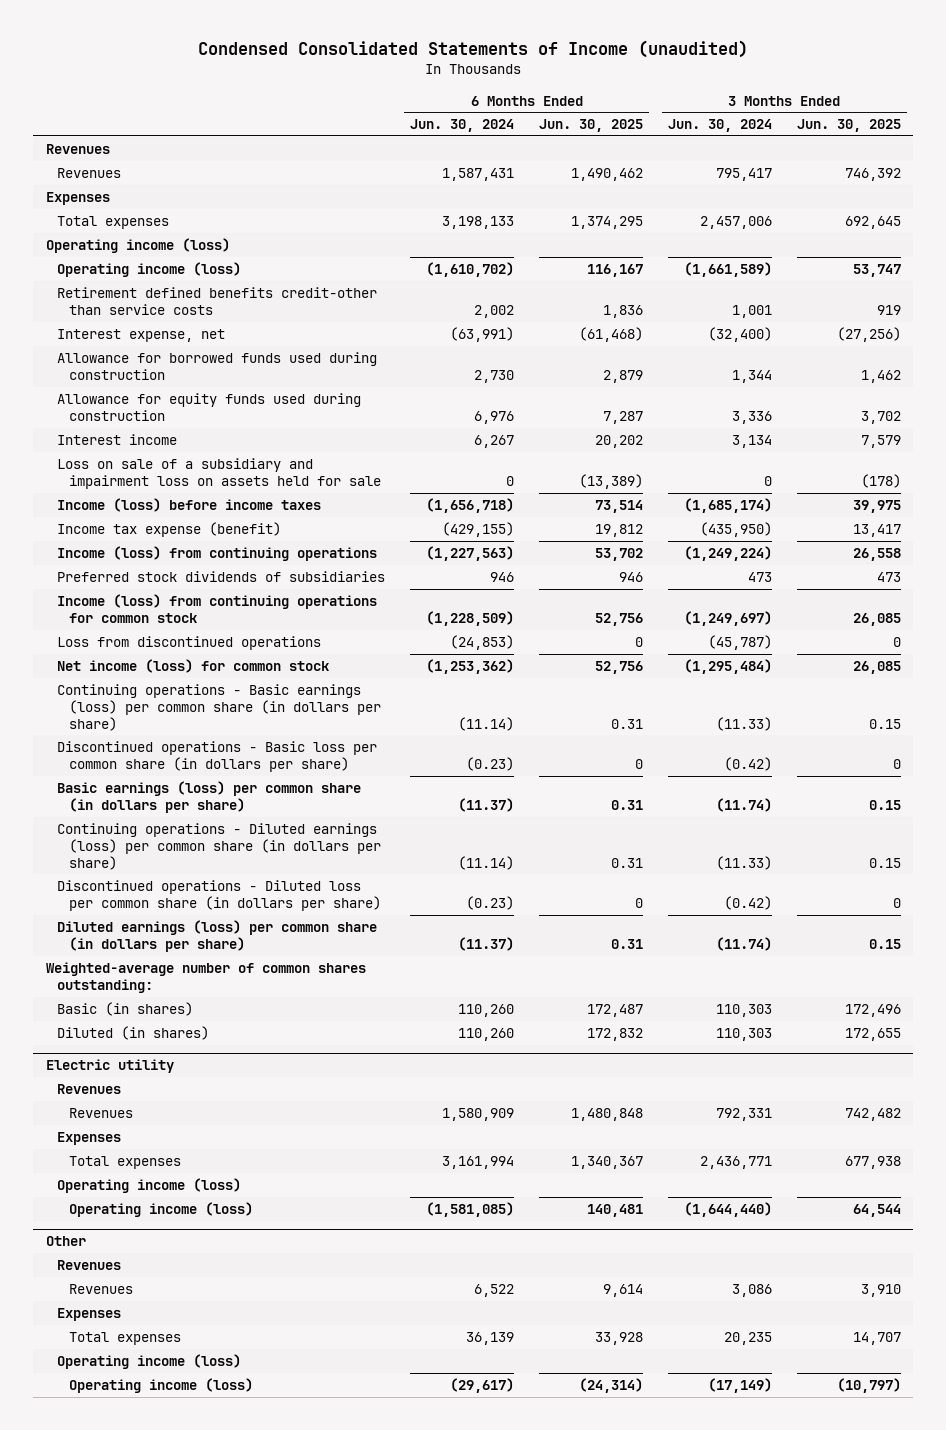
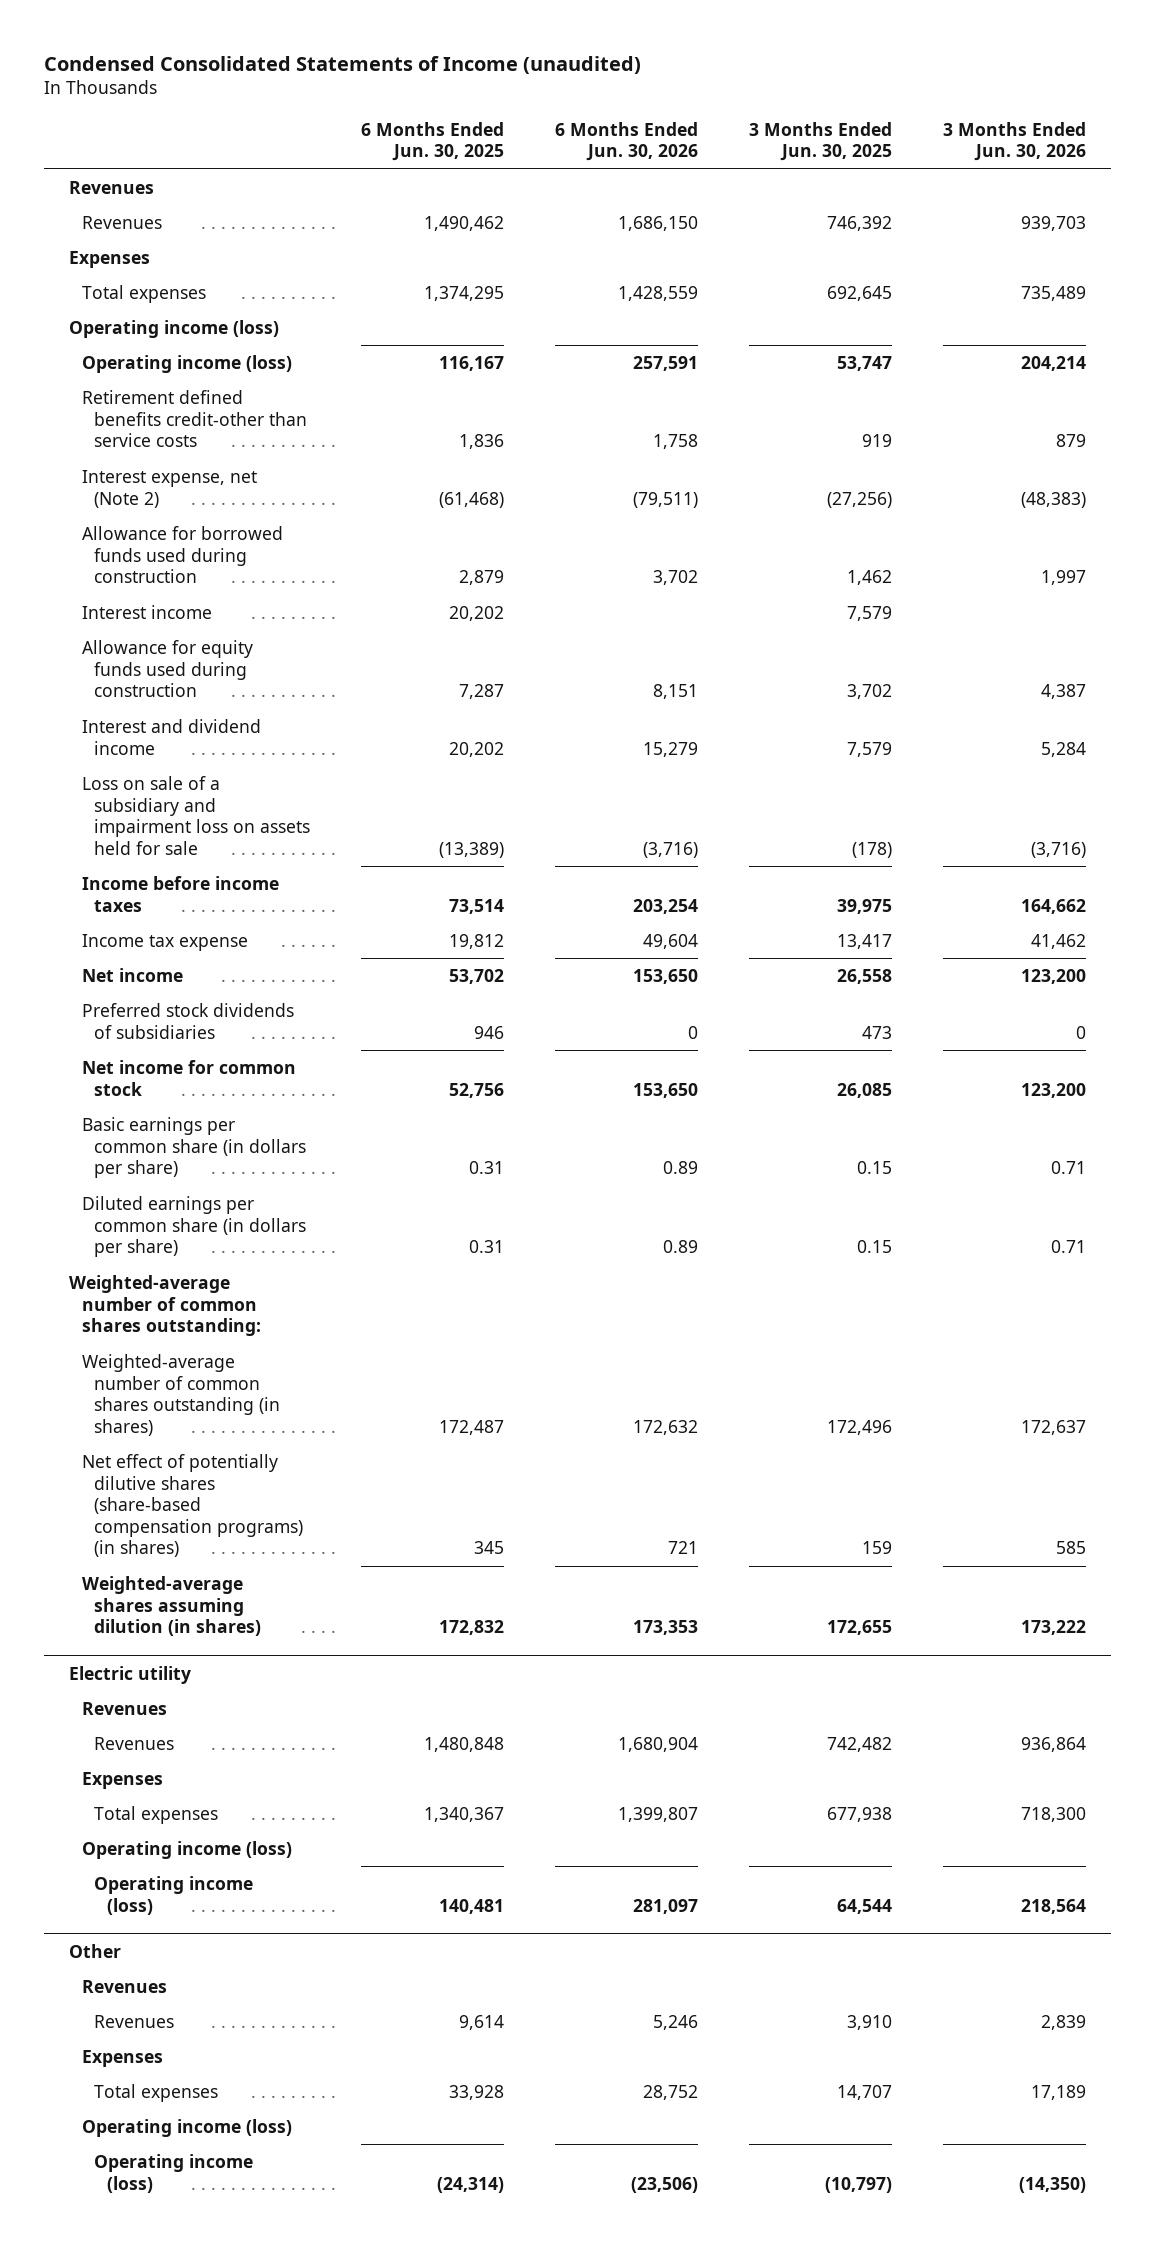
- | 6 Months Ended Jun. 30, 2024 | 6 Months Ended Jun. 30, 2025 | 3 Months Ended Jun. 30, 2024 | 3 Months Ended Jun. 30, 2025
+ | 6 Months Ended Jun. 30, 2025 | 6 Months Ended Jun. 30, 2026 | 3 Months Ended Jun. 30, 2025 | 3 Months Ended Jun. 30, 2026
- Interest expense, net | (63,991) | (61,468) | (32,400) | (27,256)
+ Interest expense, net (Note 2) | (61,468) | (79,511) | (27,256) | (48,383)
moved down: Allowance for equity funds used during construction | 7,287 | 8,151 | 3,702 | 4,387
+ Interest and dividend income | 20,202 | 15,279 | 7,579 | 5,284
- Income (loss) before income taxes | (1,656,718) | 73,514 | (1,685,174) | 39,975
- Income tax expense (benefit) | (429,155) | 19,812 | (435,950) | 13,417
- Income (loss) from continuing operations | (1,227,563) | 53,702 | (1,249,224) | 26,558
+ Income before income taxes | 73,514 | 203,254 | 39,975 | 164,662
+ Income tax expense | 19,812 | 49,604 | 13,417 | 41,462
+ Net income | 53,702 | 153,650 | 26,558 | 123,200
- Income (loss) from continuing operations for common stock | (1,228,509) | 52,756 | (1,249,697) | 26,085
- Loss from discontinued operations | (24,853) | 0 | (45,787) | 0
- Net income (loss) for common stock | (1,253,362) | 52,756 | (1,295,484) | 26,085
- Continuing operations - Basic earnings (loss) per common share (in dollars per share) | (11.14) | 0.31 | (11.33) | 0.15
- Discontinued operations - Basic loss per common share (in dollars per share) | (0.23) | 0 | (0.42) | 0
- Basic earnings (loss) per common share (in dollars per share) | (11.37) | 0.31 | (11.74) | 0.15
- Continuing operations - Diluted earnings (loss) per common share (in dollars per share) | (11.14) | 0.31 | (11.33) | 0.15
- Discontinued operations - Diluted loss per common share (in dollars per share) | (0.23) | 0 | (0.42) | 0
- Diluted earnings (loss) per common share (in dollars per share) | (11.37) | 0.31 | (11.74) | 0.15
+ Net income for common stock | 52,756 | 153,650 | 26,085 | 123,200
+ Basic earnings per common share (in dollars per share) | 0.31 | 0.89 | 0.15 | 0.71
+ Diluted earnings per common share (in dollars per share) | 0.31 | 0.89 | 0.15 | 0.71
- Basic (in shares) | 110,260 | 172,487 | 110,303 | 172,496
- Diluted (in shares) | 110,260 | 172,832 | 110,303 | 172,655
+ Weighted-average number of common shares outstanding (in shares) | 172,487 | 172,632 | 172,496 | 172,637
+ Net effect of potentially dilutive shares (share-based compensation programs) (in shares) | 345 | 721 | 159 | 585
+ Weighted-average shares assuming dilution (in shares) | 172,832 | 173,353 | 172,655 | 173,222

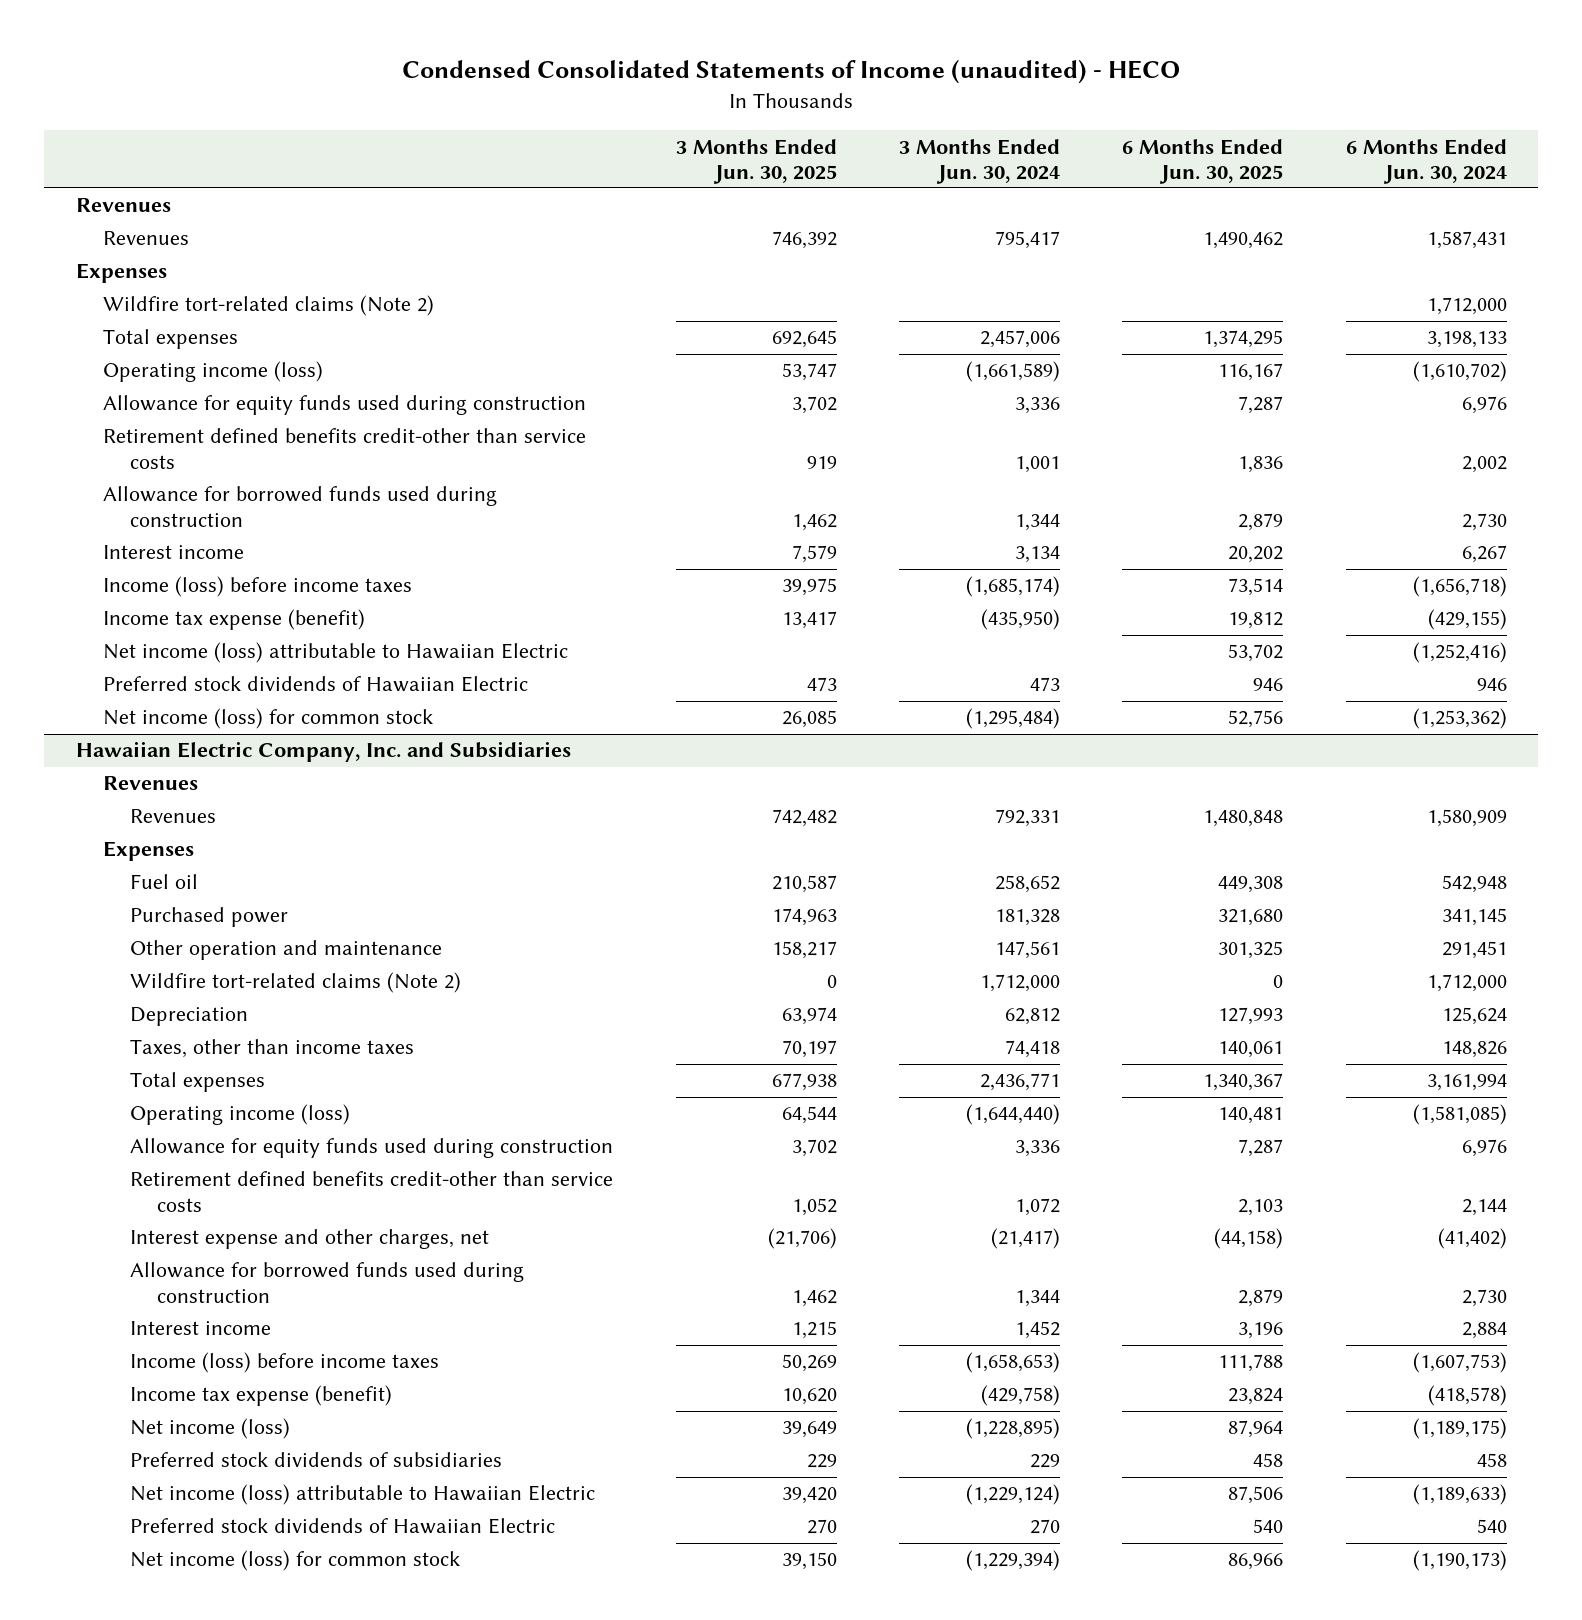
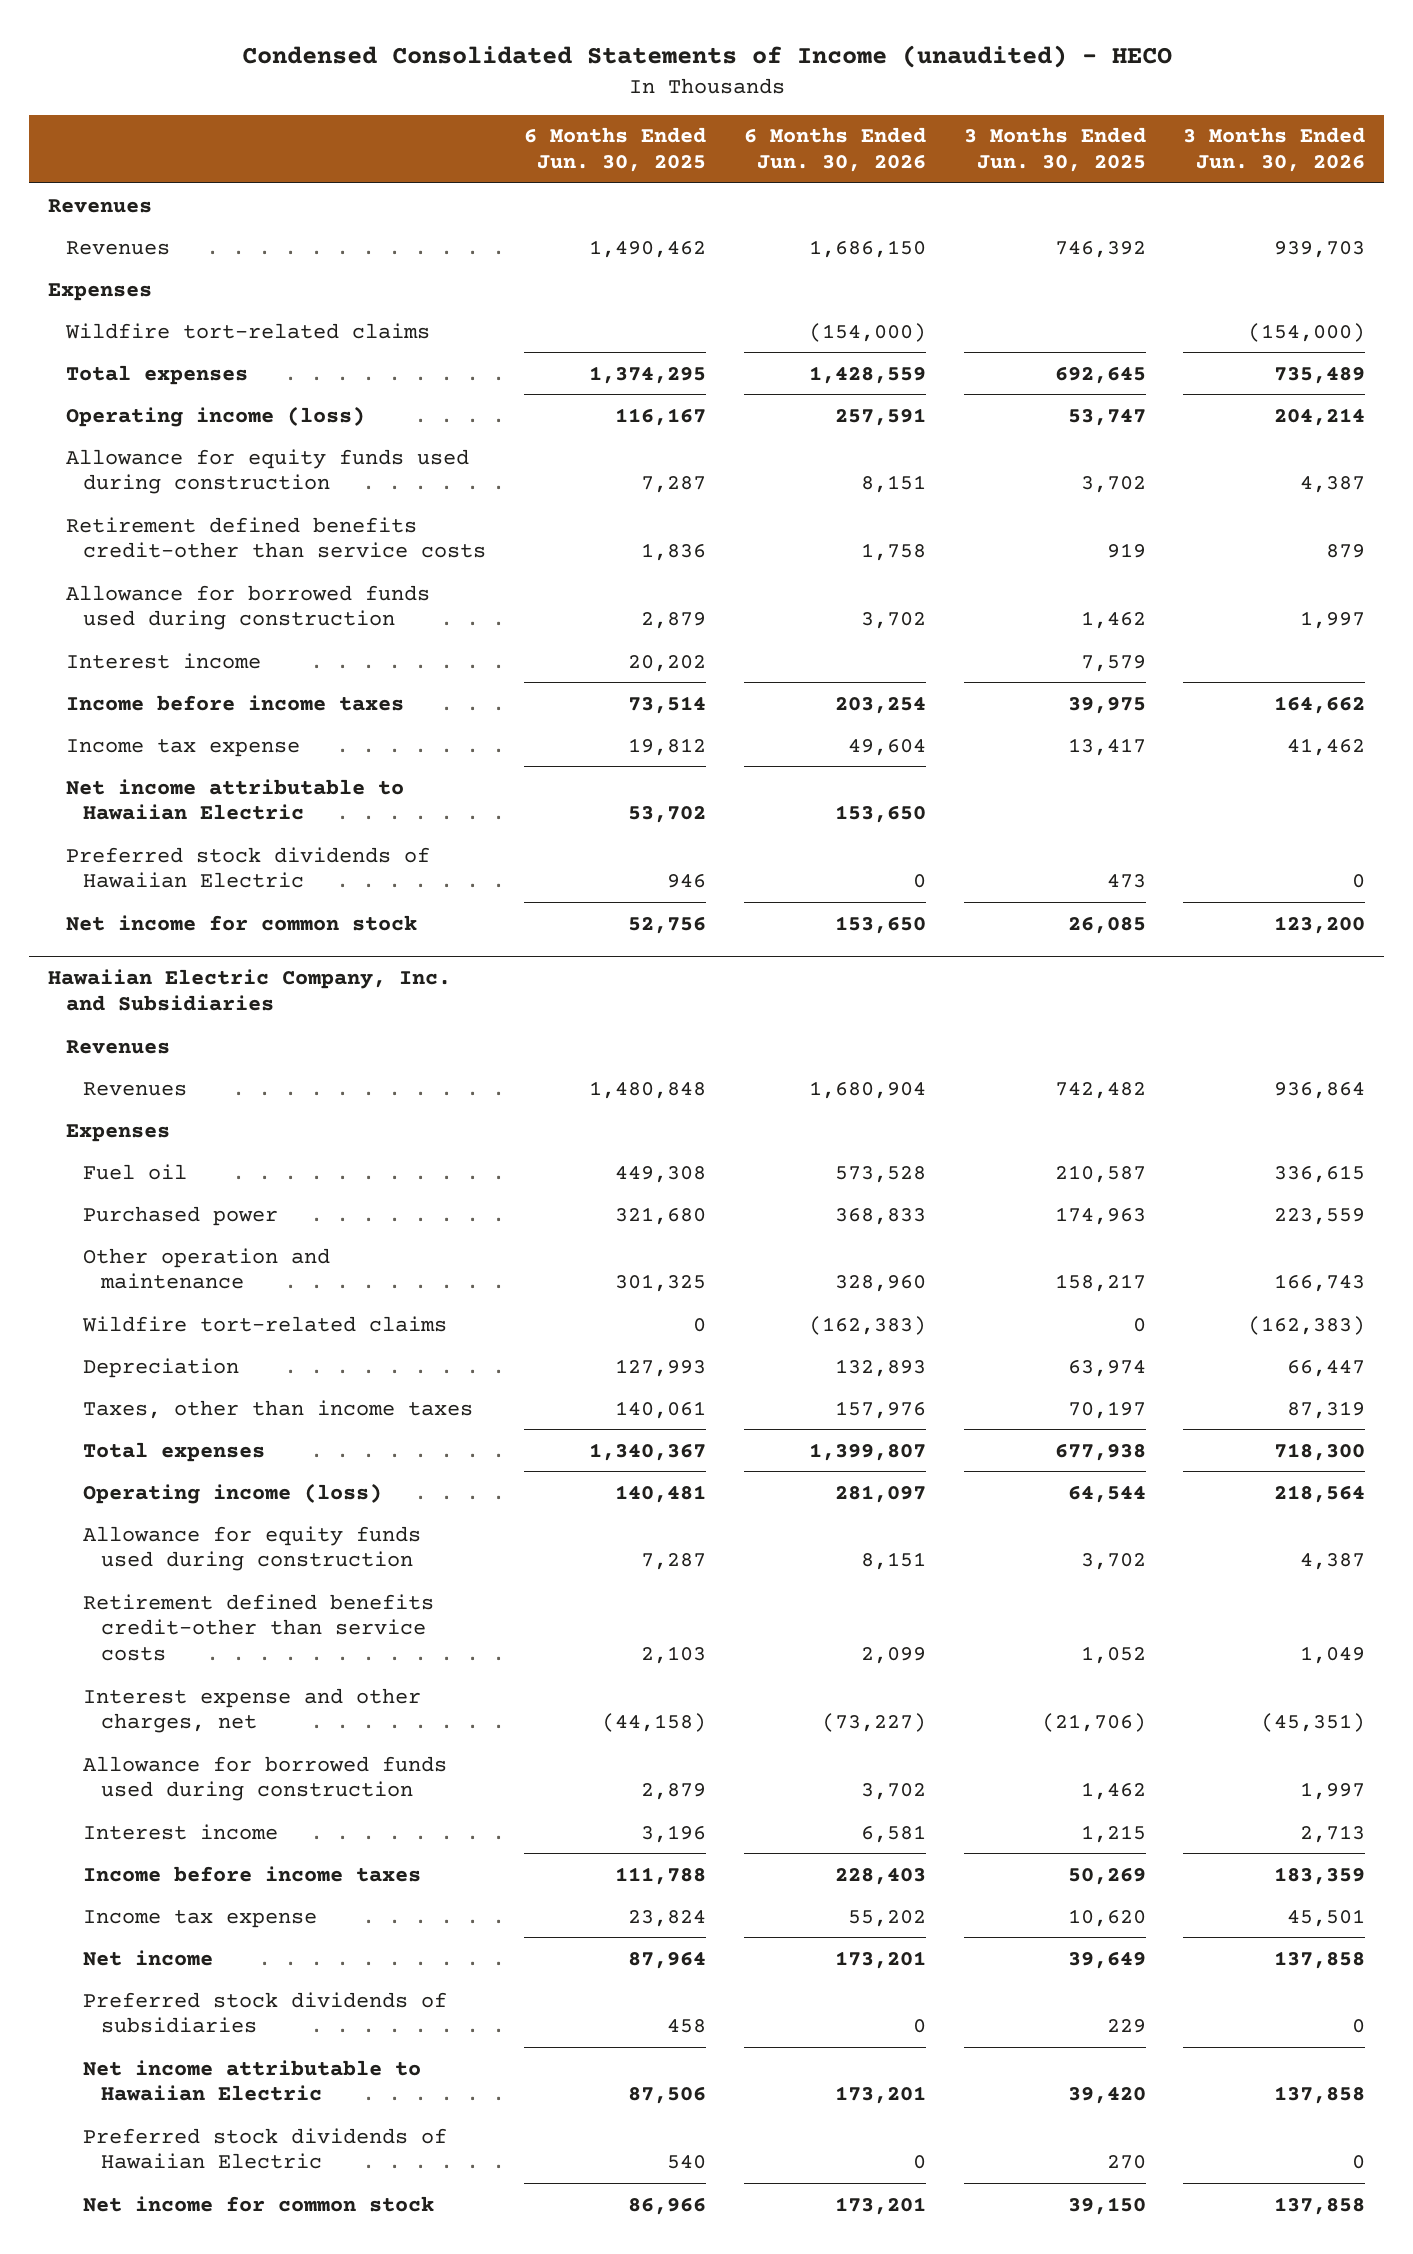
- | 3 Months Ended Jun. 30, 2025 | 3 Months Ended Jun. 30, 2024 | 6 Months Ended Jun. 30, 2025 | 6 Months Ended Jun. 30, 2024
+ | 6 Months Ended Jun. 30, 2025 | 6 Months Ended Jun. 30, 2026 | 3 Months Ended Jun. 30, 2025 | 3 Months Ended Jun. 30, 2026
- Wildfire tort-related claims (Note 2) | | | | 1,712,000
+ Wildfire tort-related claims | | (154,000) | | (154,000)
- Income (loss) before income taxes | 39,975 | (1,685,174) | 73,514 | (1,656,718)
- Income tax expense (benefit) | 13,417 | (435,950) | 19,812 | (429,155)
- Net income (loss) attributable to Hawaiian Electric | | | 53,702 | (1,252,416)
+ Income before income taxes | 73,514 | 203,254 | 39,975 | 164,662
+ Income tax expense | 19,812 | 49,604 | 13,417 | 41,462
+ Net income attributable to Hawaiian Electric | 53,702 | 153,650 | |
- Net income (loss) for common stock | 26,085 | (1,295,484) | 52,756 | (1,253,362)
+ Net income for common stock | 52,756 | 153,650 | 26,085 | 123,200
@ Hawaiian Electric Company, Inc. and Subsidiaries
- Wildfire tort-related claims (Note 2) | 0 | 1,712,000 | 0 | 1,712,000
+ Wildfire tort-related claims | 0 | (162,383) | 0 | (162,383)
- Income (loss) before income taxes | 50,269 | (1,658,653) | 111,788 | (1,607,753)
- Income tax expense (benefit) | 10,620 | (429,758) | 23,824 | (418,578)
- Net income (loss) | 39,649 | (1,228,895) | 87,964 | (1,189,175)
+ Income before income taxes | 111,788 | 228,403 | 50,269 | 183,359
+ Income tax expense | 23,824 | 55,202 | 10,620 | 45,501
+ Net income | 87,964 | 173,201 | 39,649 | 137,858
- Net income (loss) attributable to Hawaiian Electric | 39,420 | (1,229,124) | 87,506 | (1,189,633)
+ Net income attributable to Hawaiian Electric | 87,506 | 173,201 | 39,420 | 137,858
- Net income (loss) for common stock | 39,150 | (1,229,394) | 86,966 | (1,190,173)
+ Net income for common stock | 86,966 | 173,201 | 39,150 | 137,858

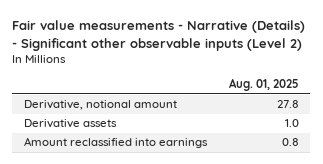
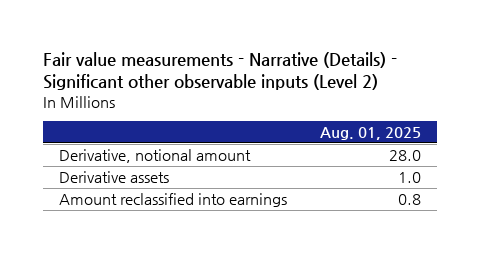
- Derivative, notional amount | 27.8
+ Derivative, notional amount | 28.0

